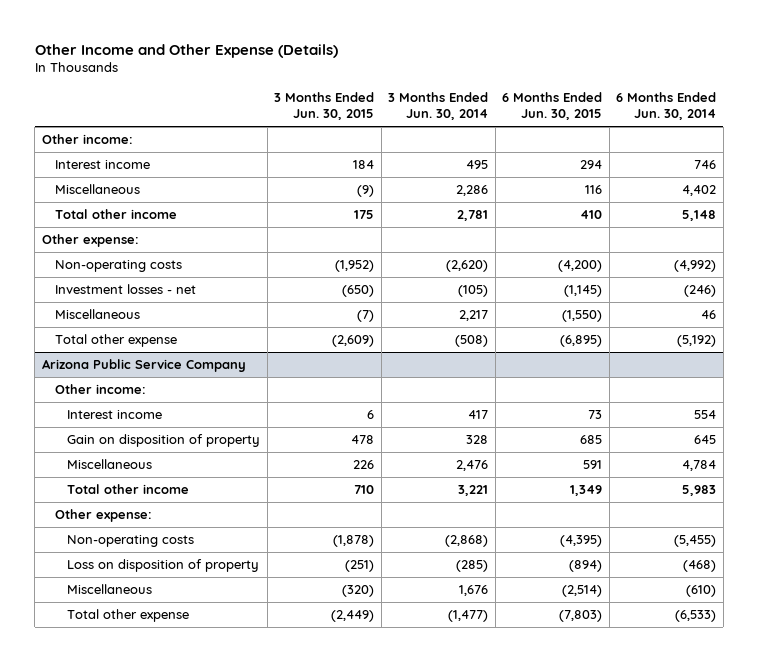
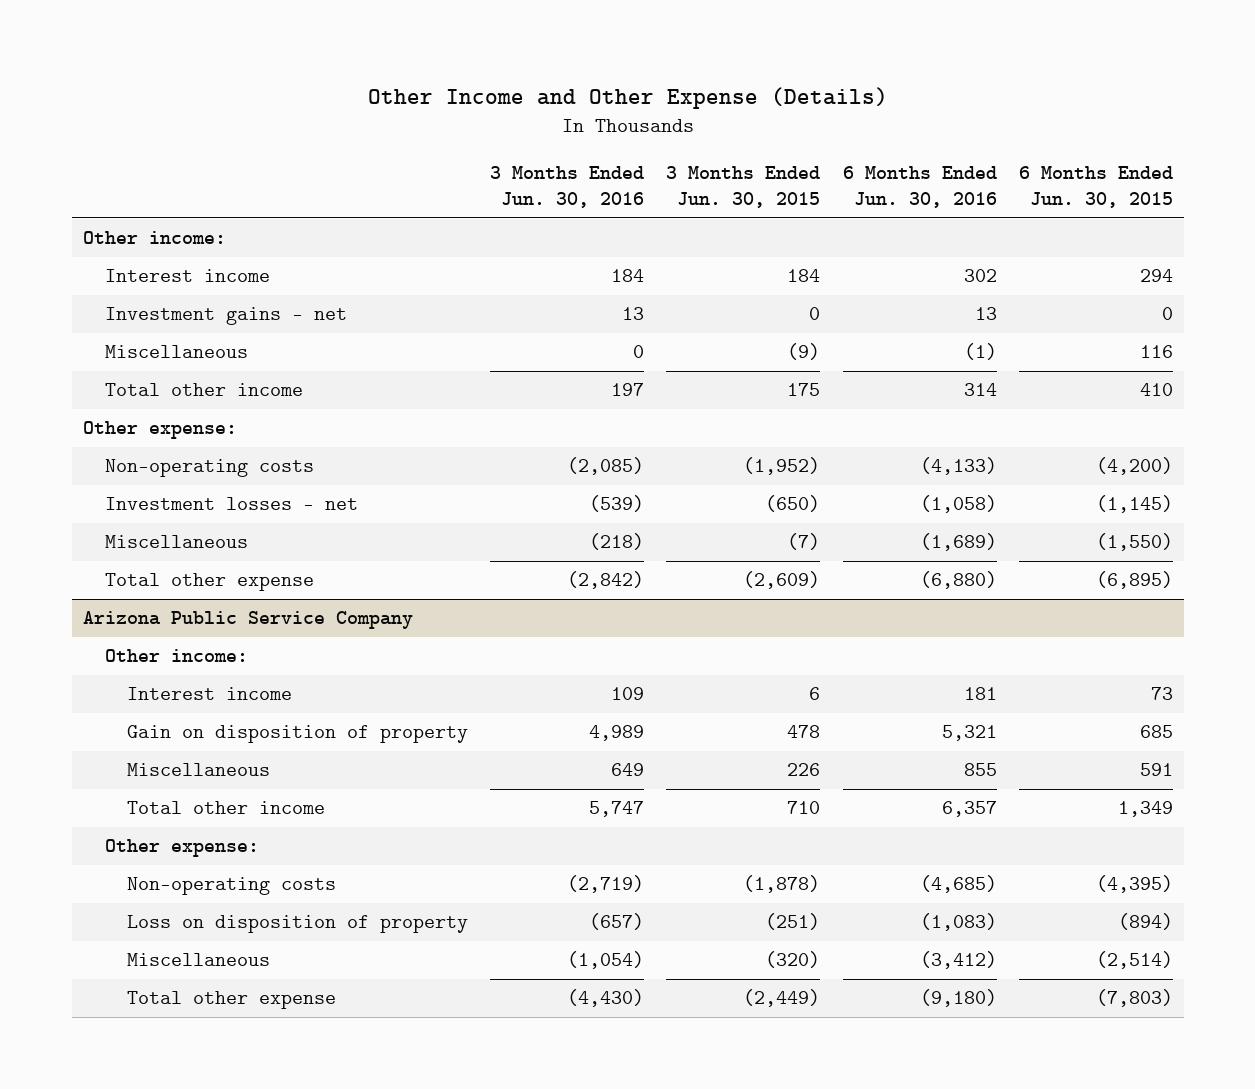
- | 3 Months Ended Jun. 30, 2015 | 3 Months Ended Jun. 30, 2014 | 6 Months Ended Jun. 30, 2015 | 6 Months Ended Jun. 30, 2014
+ | 3 Months Ended Jun. 30, 2016 | 3 Months Ended Jun. 30, 2015 | 6 Months Ended Jun. 30, 2016 | 6 Months Ended Jun. 30, 2015
+ Investment gains - net | 13 | 0 | 13 | 0

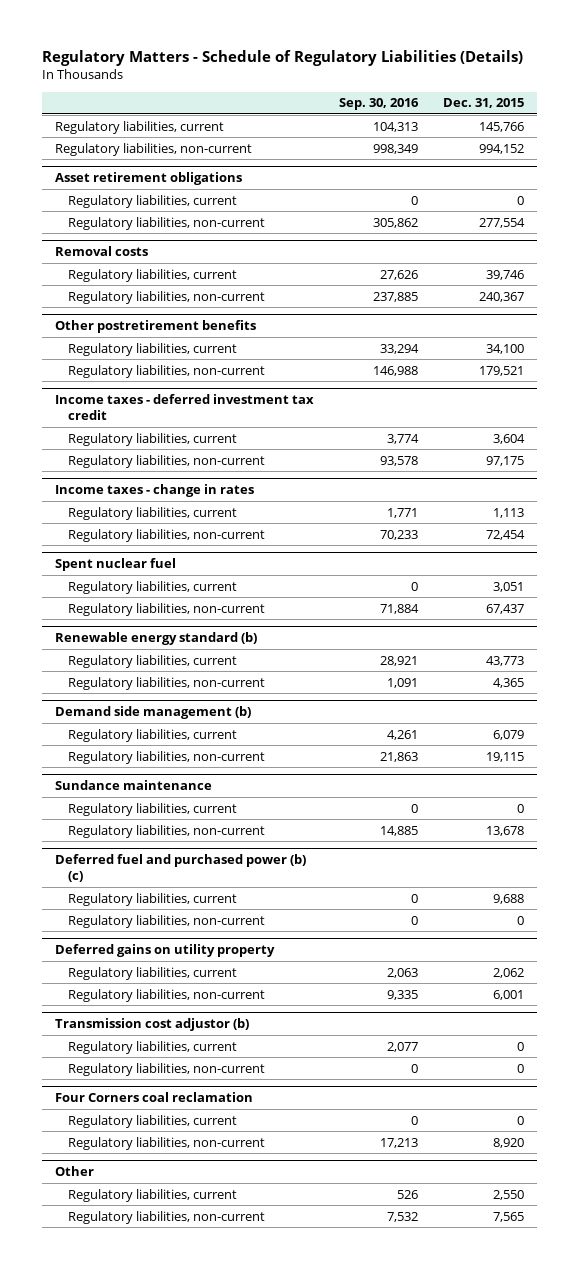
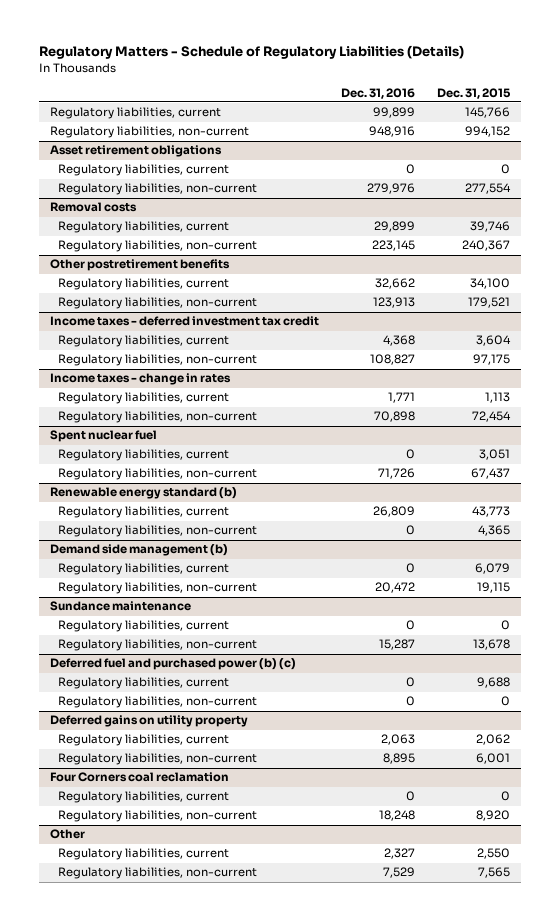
- | Sep. 30, 2016 | Dec. 31, 2015
+ | Dec. 31, 2016 | Dec. 31, 2015
- Transmission cost adjustor (b)
- Regulatory liabilities, current | 2,077 | 0
- Regulatory liabilities, non-current | 0 | 0

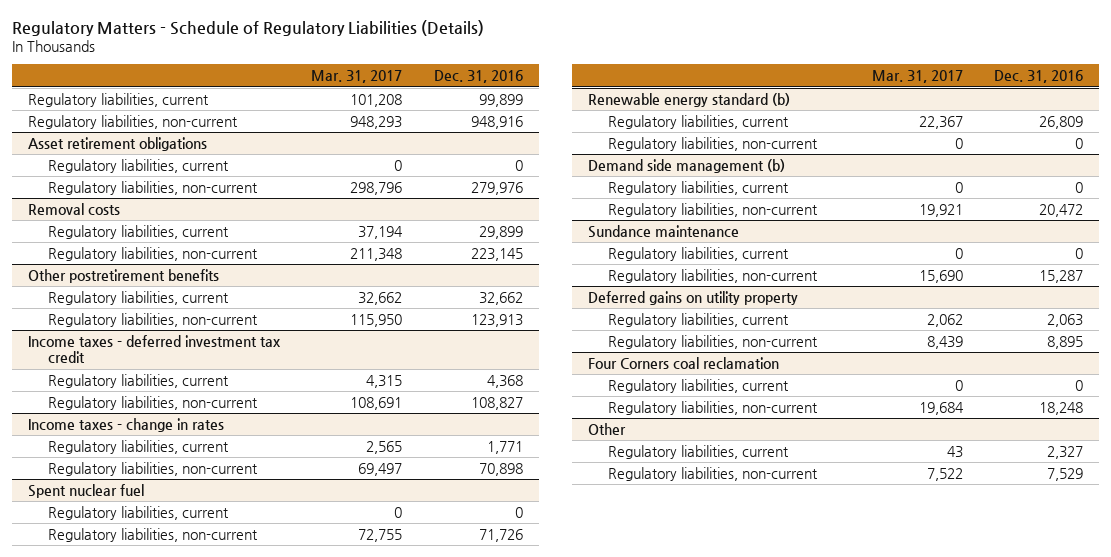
- | Dec. 31, 2016 | Dec. 31, 2015
+ | Mar. 31, 2017 | Dec. 31, 2016
- Deferred fuel and purchased power (b) (c)
- Regulatory liabilities, current | 0 | 9,688
- Regulatory liabilities, non-current | 0 | 0

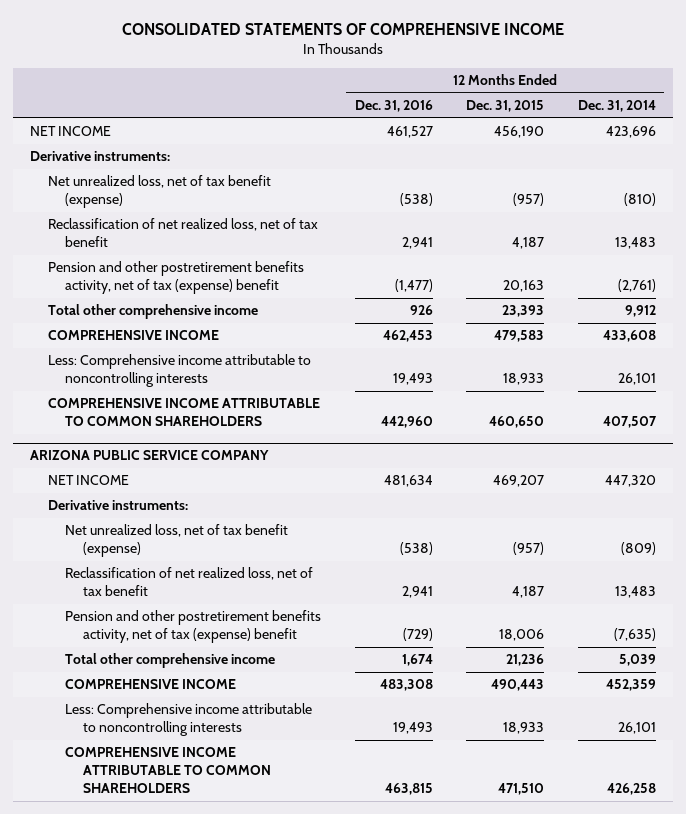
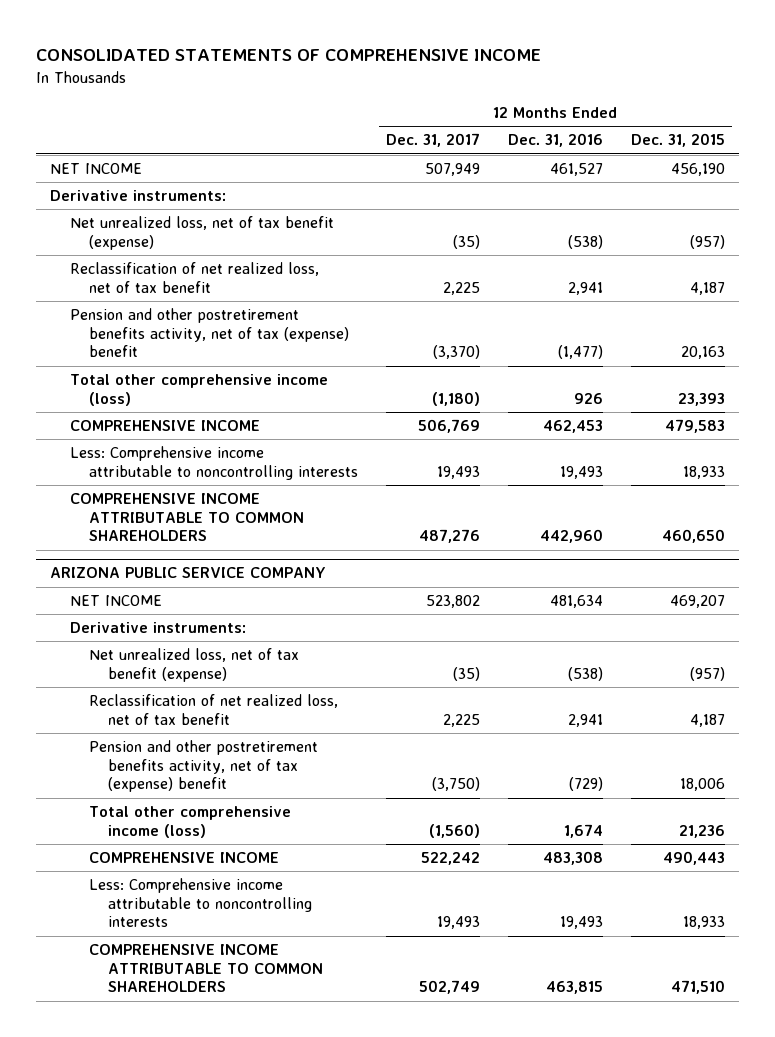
- | 12 Months Ended Dec. 31, 2016 | 12 Months Ended Dec. 31, 2015 | 12 Months Ended Dec. 31, 2014
+ | 12 Months Ended Dec. 31, 2017 | 12 Months Ended Dec. 31, 2016 | 12 Months Ended Dec. 31, 2015
- Total other comprehensive income | 926 | 23,393 | 9,912
+ Total other comprehensive income (loss) | (1,180) | 926 | 23,393
@ ARIZONA PUBLIC SERVICE COMPANY
- Total other comprehensive income | 1,674 | 21,236 | 5,039
+ Total other comprehensive income (loss) | (1,560) | 1,674 | 21,236

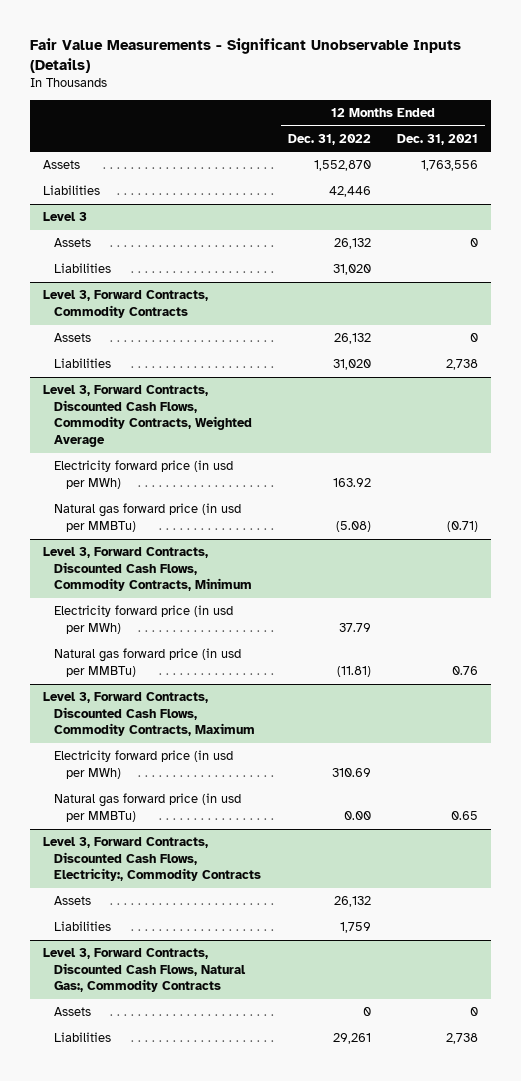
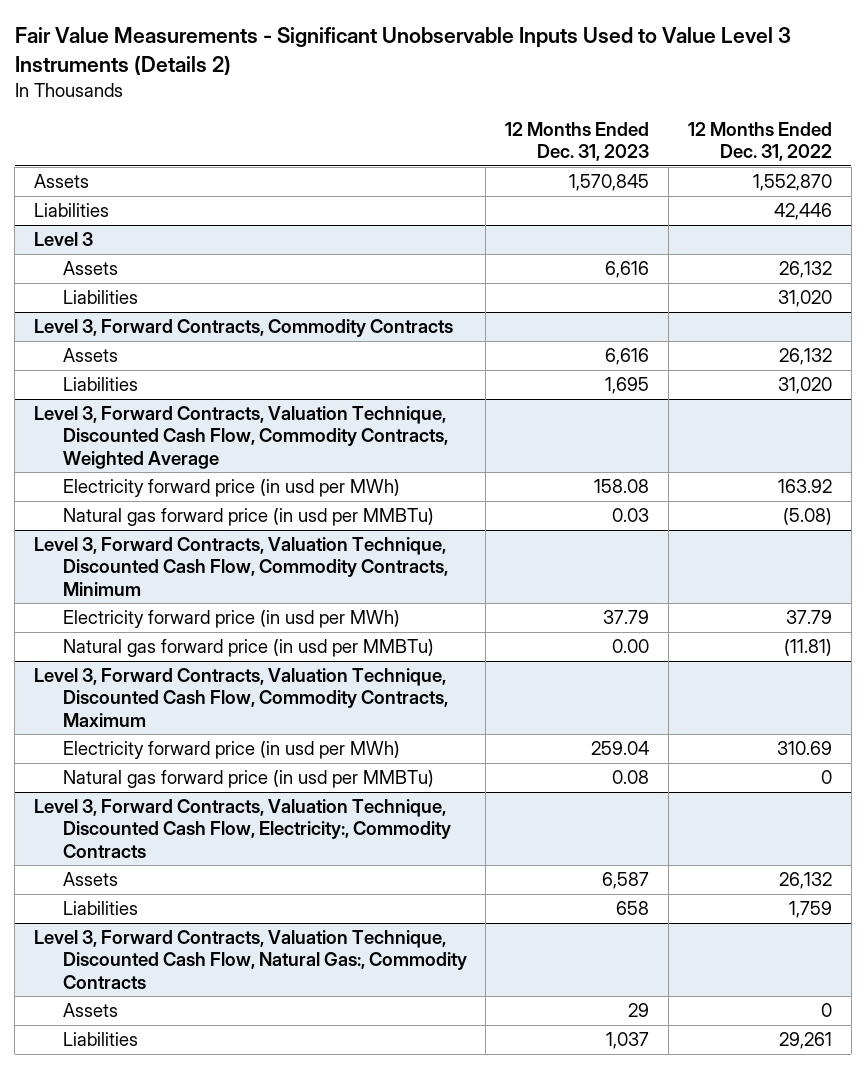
- Fair Value Measurements - Significant Unobservable Inputs (Details)
+ Fair Value Measurements - Significant Unobservable Inputs Used to Value Level 3 Instruments (Details 2)
- | 12 Months Ended Dec. 31, 2022 | 12 Months Ended Dec. 31, 2021
+ | 12 Months Ended Dec. 31, 2023 | 12 Months Ended Dec. 31, 2022
- Level 3, Forward Contracts, Discounted Cash Flows, Commodity Contracts, Weighted Average
+ Level 3, Forward Contracts, Valuation Technique, Discounted Cash Flow, Commodity Contracts, Weighted Average
- Level 3, Forward Contracts, Discounted Cash Flows, Commodity Contracts, Minimum
+ Level 3, Forward Contracts, Valuation Technique, Discounted Cash Flow, Commodity Contracts, Minimum
- Level 3, Forward Contracts, Discounted Cash Flows, Commodity Contracts, Maximum
+ Level 3, Forward Contracts, Valuation Technique, Discounted Cash Flow, Commodity Contracts, Maximum
- Natural gas forward price (in usd per MMBTu) | 0.00 | 0.65
- Level 3, Forward Contracts, Discounted Cash Flows, Electricity:, Commodity Contracts
+ Natural gas forward price (in usd per MMBTu) | 0.08 | 0
+ Level 3, Forward Contracts, Valuation Technique, Discounted Cash Flow, Electricity:, Commodity Contracts
- Level 3, Forward Contracts, Discounted Cash Flows, Natural Gas:, Commodity Contracts
+ Level 3, Forward Contracts, Valuation Technique, Discounted Cash Flow, Natural Gas:, Commodity Contracts

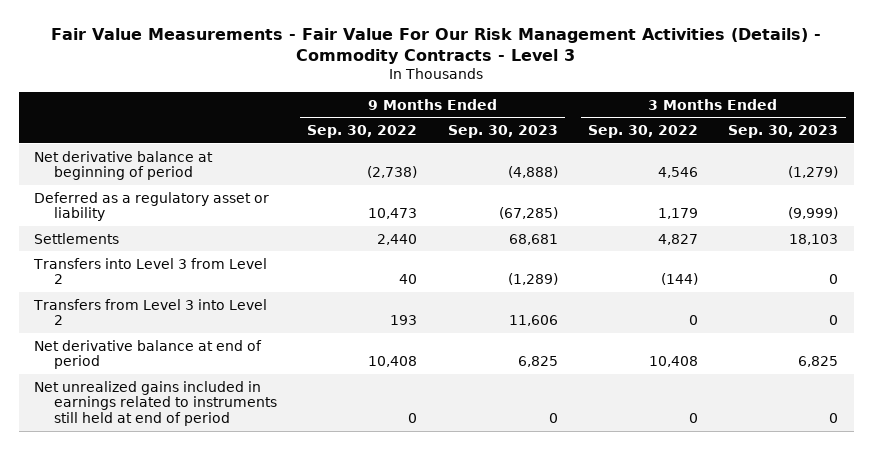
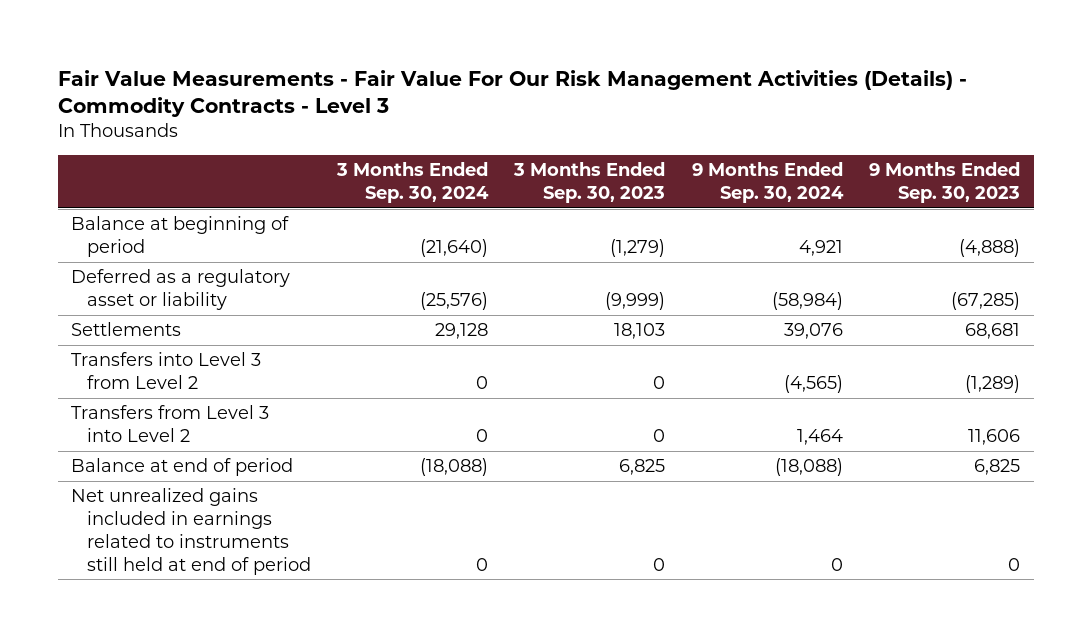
- | 9 Months Ended Sep. 30, 2022 | 9 Months Ended Sep. 30, 2023 | 3 Months Ended Sep. 30, 2022 | 3 Months Ended Sep. 30, 2023
+ | 3 Months Ended Sep. 30, 2024 | 3 Months Ended Sep. 30, 2023 | 9 Months Ended Sep. 30, 2024 | 9 Months Ended Sep. 30, 2023
- Net derivative balance at beginning of period | (2,738) | (4,888) | 4,546 | (1,279)
+ Balance at beginning of period | (21,640) | (1,279) | 4,921 | (4,888)
- Net derivative balance at end of period | 10,408 | 6,825 | 10,408 | 6,825
+ Balance at end of period | (18,088) | 6,825 | (18,088) | 6,825

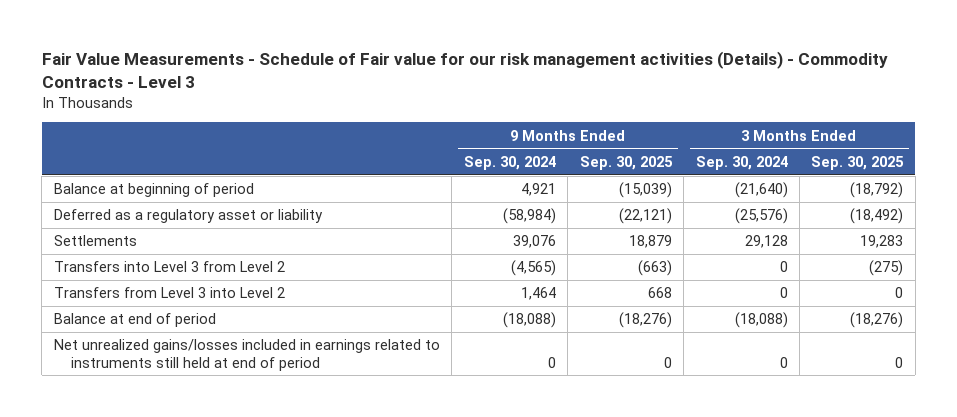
- Fair Value Measurements - Fair Value For Our Risk Management Activities (Details) - Commodity Contracts - Level 3
+ Fair Value Measurements - Schedule of Fair value for our risk management activities (Details) - Commodity Contracts - Level 3
- | 3 Months Ended Sep. 30, 2024 | 3 Months Ended Sep. 30, 2023 | 9 Months Ended Sep. 30, 2024 | 9 Months Ended Sep. 30, 2023
+ | 9 Months Ended Sep. 30, 2024 | 9 Months Ended Sep. 30, 2025 | 3 Months Ended Sep. 30, 2024 | 3 Months Ended Sep. 30, 2025
- Net unrealized gains included in earnings related to instruments still held at end of period | 0 | 0 | 0 | 0
+ Net unrealized gains/losses included in earnings related to instruments still held at end of period | 0 | 0 | 0 | 0

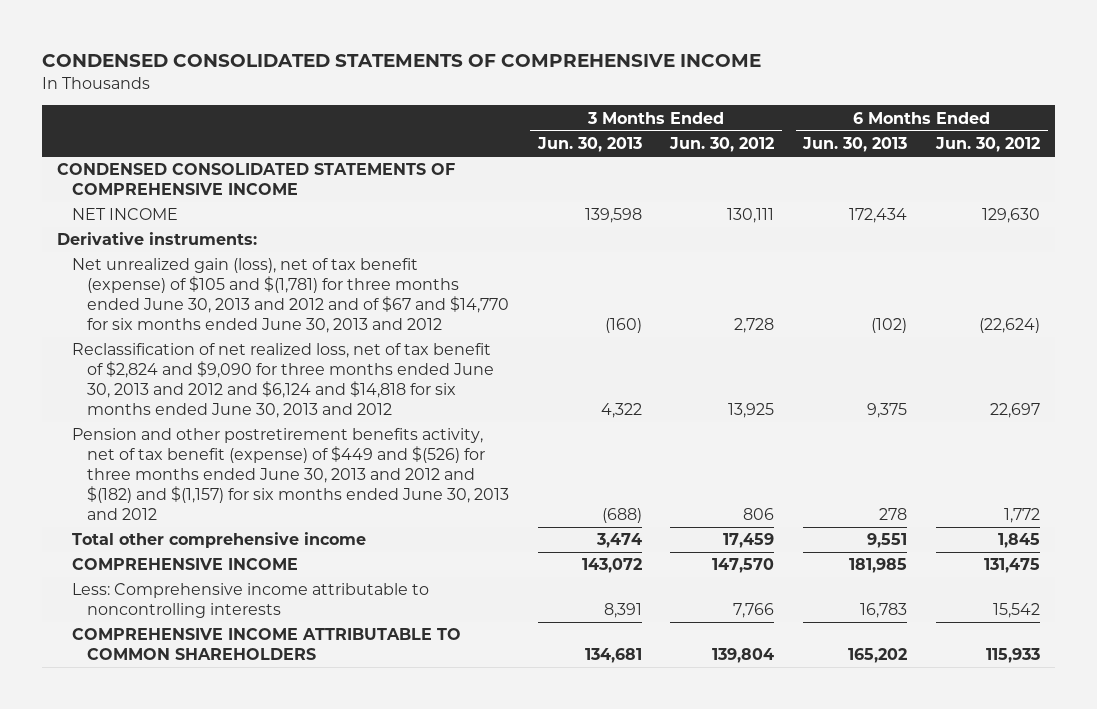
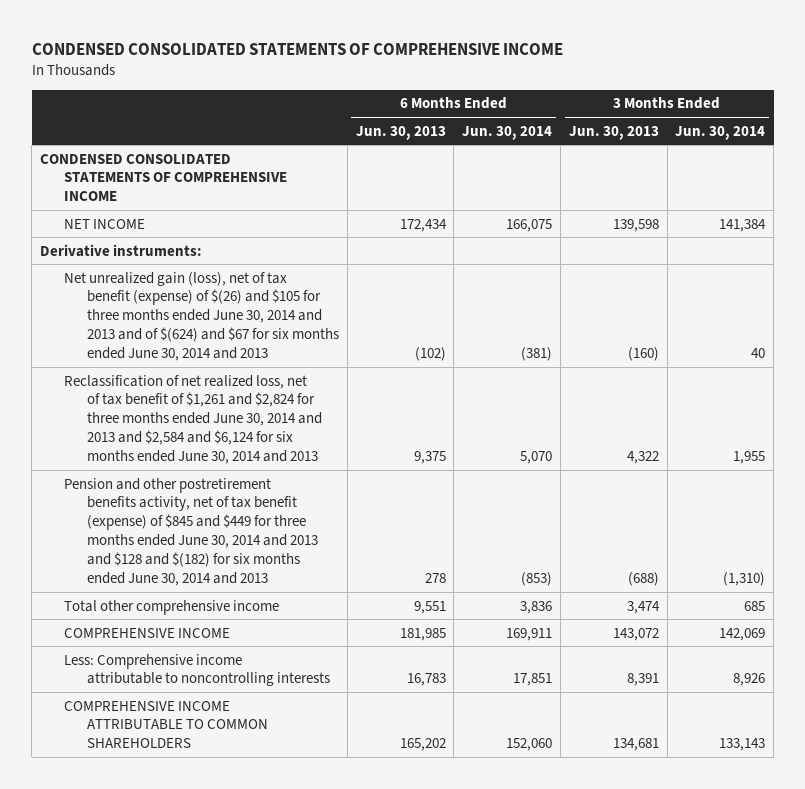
- | 3 Months Ended Jun. 30, 2013 | 3 Months Ended Jun. 30, 2012 | 6 Months Ended Jun. 30, 2013 | 6 Months Ended Jun. 30, 2012
+ | 6 Months Ended Jun. 30, 2013 | 6 Months Ended Jun. 30, 2014 | 3 Months Ended Jun. 30, 2013 | 3 Months Ended Jun. 30, 2014
- Net unrealized gain (loss), net of tax benefit (expense) of $105 and $(1,781) for three months ended June 30, 2013 and 2012 and of $67 and $14,770 for six months ended June 30, 2013 and 2012 | (160) | 2,728 | (102) | (22,624)
- Reclassification of net realized loss, net of tax benefit of $2,824 and $9,090 for three months ended June 30, 2013 and 2012 and $6,124 and $14,818 for six months ended June 30, 2013 and 2012 | 4,322 | 13,925 | 9,375 | 22,697
- Pension and other postretirement benefits activity, net of tax benefit (expense) of $449 and $(526) for three months ended June 30, 2013 and 2012 and $(182) and $(1,157) for six months ended June 30, 2013 and 2012 | (688) | 806 | 278 | 1,772
+ Net unrealized gain (loss), net of tax benefit (expense) of $(26) and $105 for three months ended June 30, 2014 and 2013 and of $(624) and $67 for six months ended June 30, 2014 and 2013 | (102) | (381) | (160) | 40
+ Reclassification of net realized loss, net of tax benefit of $1,261 and $2,824 for three months ended June 30, 2014 and 2013 and $2,584 and $6,124 for six months ended June 30, 2014 and 2013 | 9,375 | 5,070 | 4,322 | 1,955
+ Pension and other postretirement benefits activity, net of tax benefit (expense) of $845 and $449 for three months ended June 30, 2014 and 2013 and $128 and $(182) for six months ended June 30, 2014 and 2013 | 278 | (853) | (688) | (1,310)

